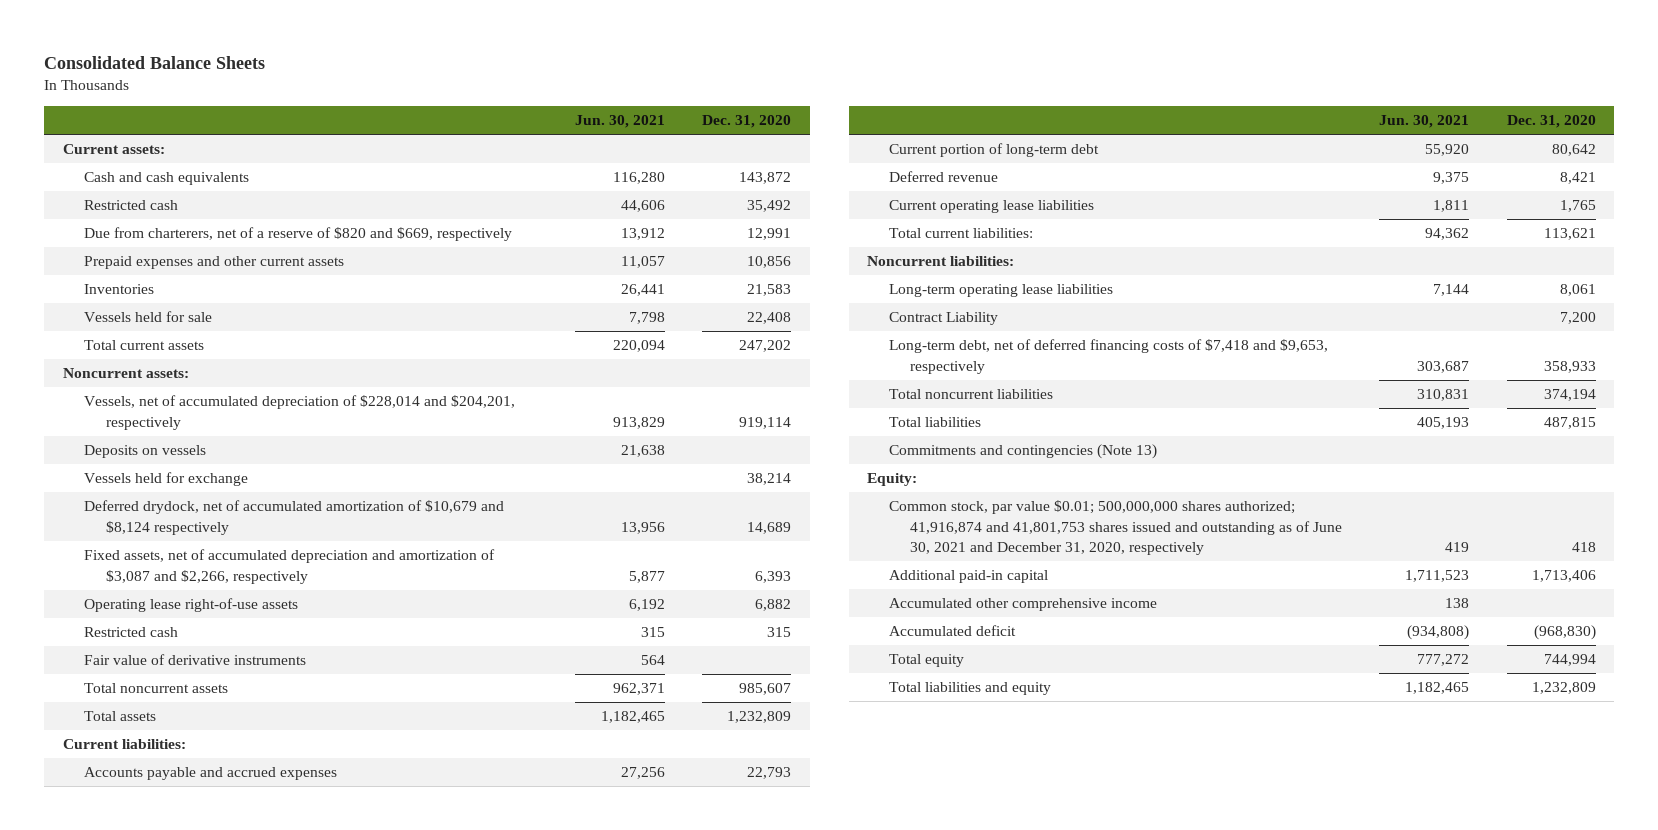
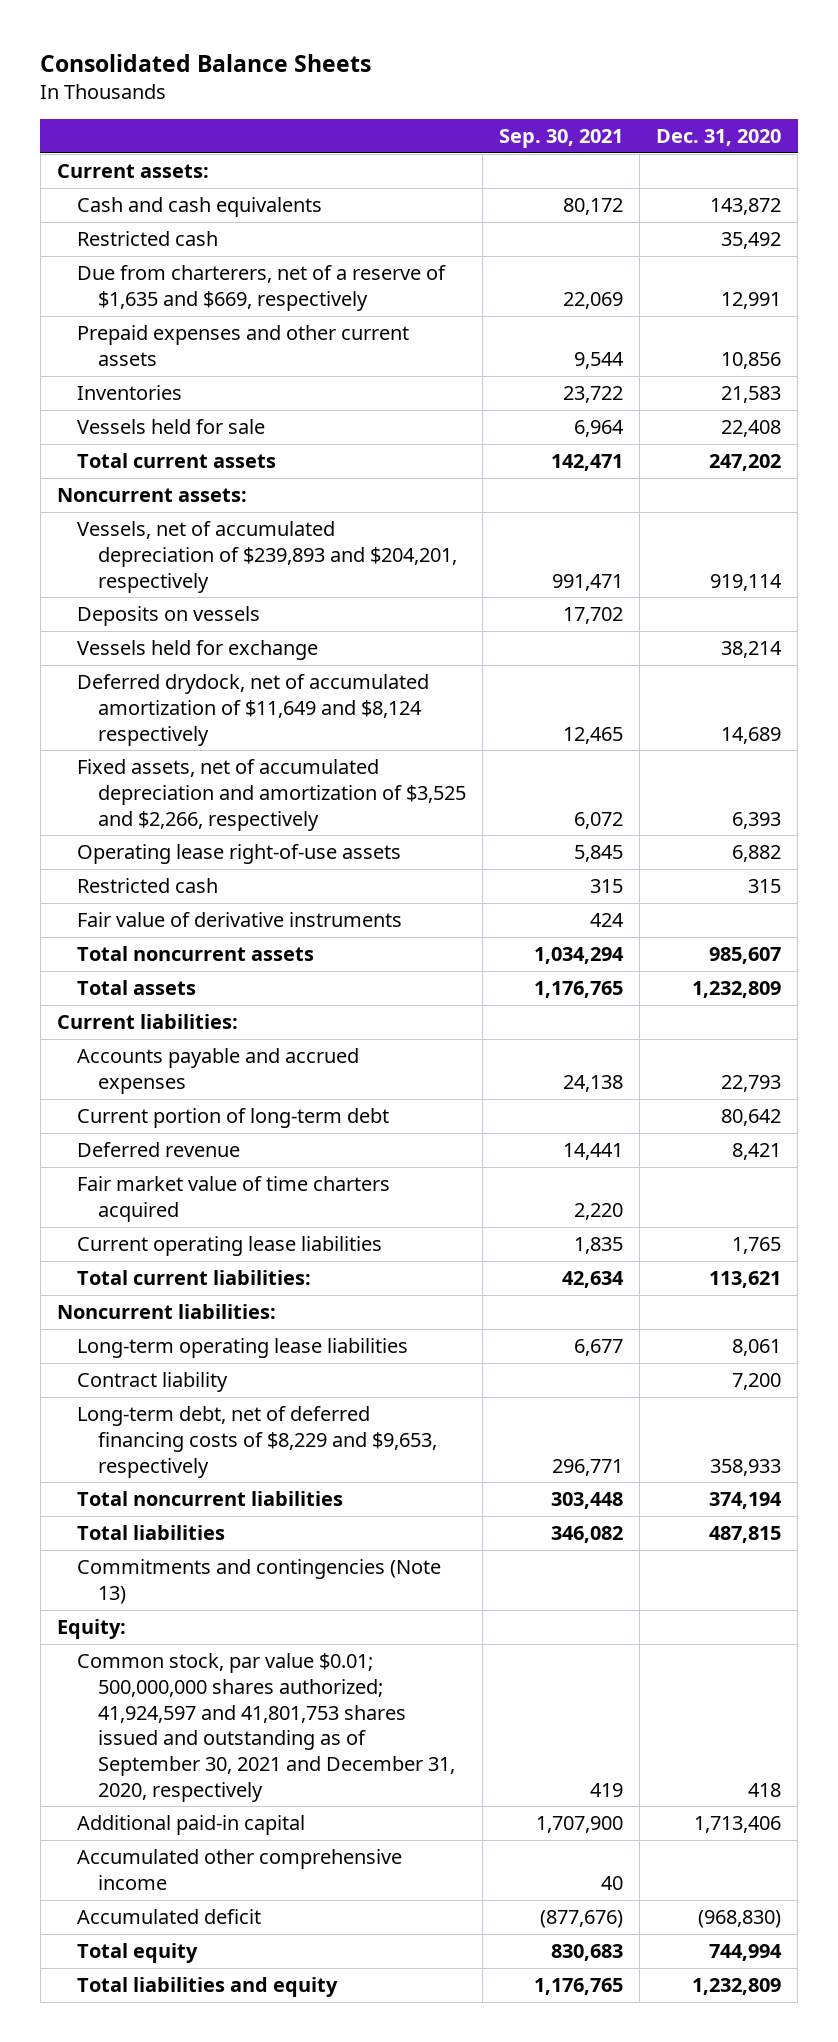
- | Jun. 30, 2021 | Dec. 31, 2020
+ | Sep. 30, 2021 | Dec. 31, 2020
- Due from charterers, net of a reserve of $820 and $669, respectively | 13,912 | 12,991
+ Due from charterers, net of a reserve of $1,635 and $669, respectively | 22,069 | 12,991
- Vessels, net of accumulated depreciation of $228,014 and $204,201, respectively | 913,829 | 919,114
+ Vessels, net of accumulated depreciation of $239,893 and $204,201, respectively | 991,471 | 919,114
- Deferred drydock, net of accumulated amortization of $10,679 and $8,124 respectively | 13,956 | 14,689
- Fixed assets, net of accumulated depreciation and amortization of $3,087 and $2,266, respectively | 5,877 | 6,393
+ Deferred drydock, net of accumulated amortization of $11,649 and $8,124 respectively | 12,465 | 14,689
+ Fixed assets, net of accumulated depreciation and amortization of $3,525 and $2,266, respectively | 6,072 | 6,393
+ Fair market value of time charters acquired | 2,220 |
- Contract Liability | | 7,200
- Long-term debt, net of deferred financing costs of $7,418 and $9,653, respectively | 303,687 | 358,933
+ Contract liability | | 7,200
+ Long-term debt, net of deferred financing costs of $8,229 and $9,653, respectively | 296,771 | 358,933
- Common stock, par value $0.01; 500,000,000 shares authorized; 41,916,874 and 41,801,753 shares issued and outstanding as of June 30, 2021 and December 31, 2020, respectively | 419 | 418
+ Common stock, par value $0.01; 500,000,000 shares authorized; 41,924,597 and 41,801,753 shares issued and outstanding as of September 30, 2021 and December 31, 2020, respectively | 419 | 418

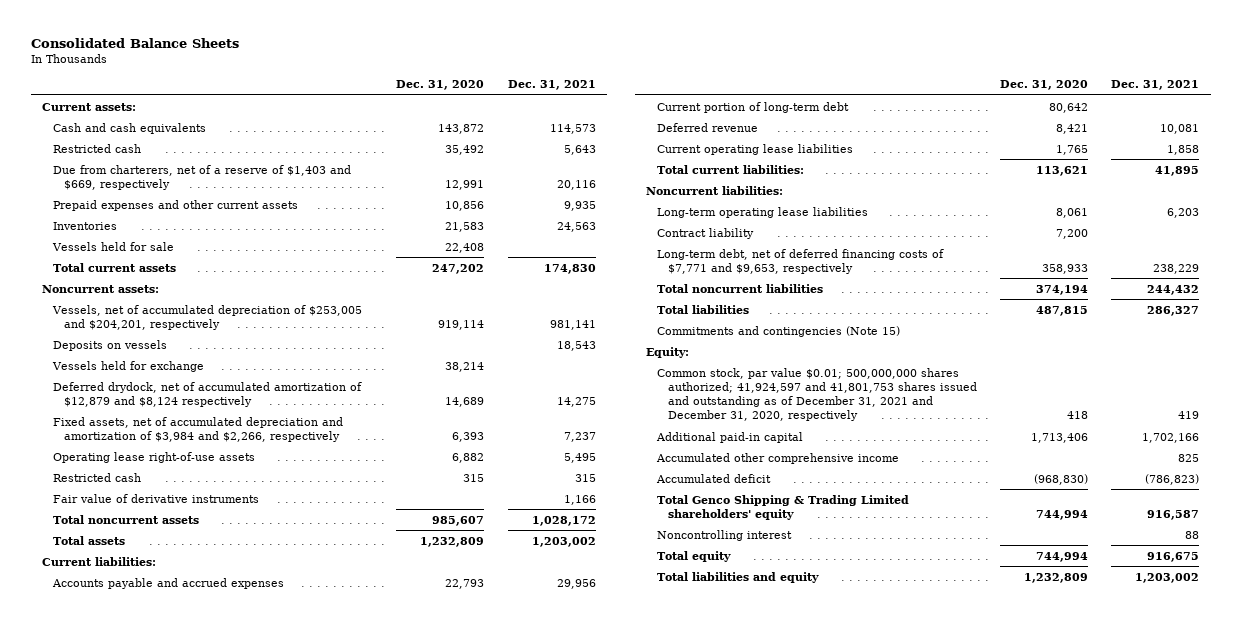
- | Sep. 30, 2021 | Dec. 31, 2020
+ | Dec. 31, 2020 | Dec. 31, 2021
- Due from charterers, net of a reserve of $1,635 and $669, respectively | 22,069 | 12,991
+ Due from charterers, net of a reserve of $1,403 and $669, respectively | 12,991 | 20,116
- Vessels, net of accumulated depreciation of $239,893 and $204,201, respectively | 991,471 | 919,114
+ Vessels, net of accumulated depreciation of $253,005 and $204,201, respectively | 919,114 | 981,141
- Deferred drydock, net of accumulated amortization of $11,649 and $8,124 respectively | 12,465 | 14,689
- Fixed assets, net of accumulated depreciation and amortization of $3,525 and $2,266, respectively | 6,072 | 6,393
+ Deferred drydock, net of accumulated amortization of $12,879 and $8,124 respectively | 14,689 | 14,275
+ Fixed assets, net of accumulated depreciation and amortization of $3,984 and $2,266, respectively | 6,393 | 7,237
- Fair market value of time charters acquired | 2,220 |
- Long-term debt, net of deferred financing costs of $8,229 and $9,653, respectively | 296,771 | 358,933
+ Long-term debt, net of deferred financing costs of $7,771 and $9,653, respectively | 358,933 | 238,229
- Commitments and contingencies (Note 13)
+ Commitments and contingencies (Note 15)
- Common stock, par value $0.01; 500,000,000 shares authorized; 41,924,597 and 41,801,753 shares issued and outstanding as of September 30, 2021 and December 31, 2020, respectively | 419 | 418
+ Common stock, par value $0.01; 500,000,000 shares authorized; 41,924,597 and 41,801,753 shares issued and outstanding as of December 31, 2021 and December 31, 2020, respectively | 418 | 419
+ Total Genco Shipping & Trading Limited shareholders' equity | 744,994 | 916,587
+ Noncontrolling interest | | 88

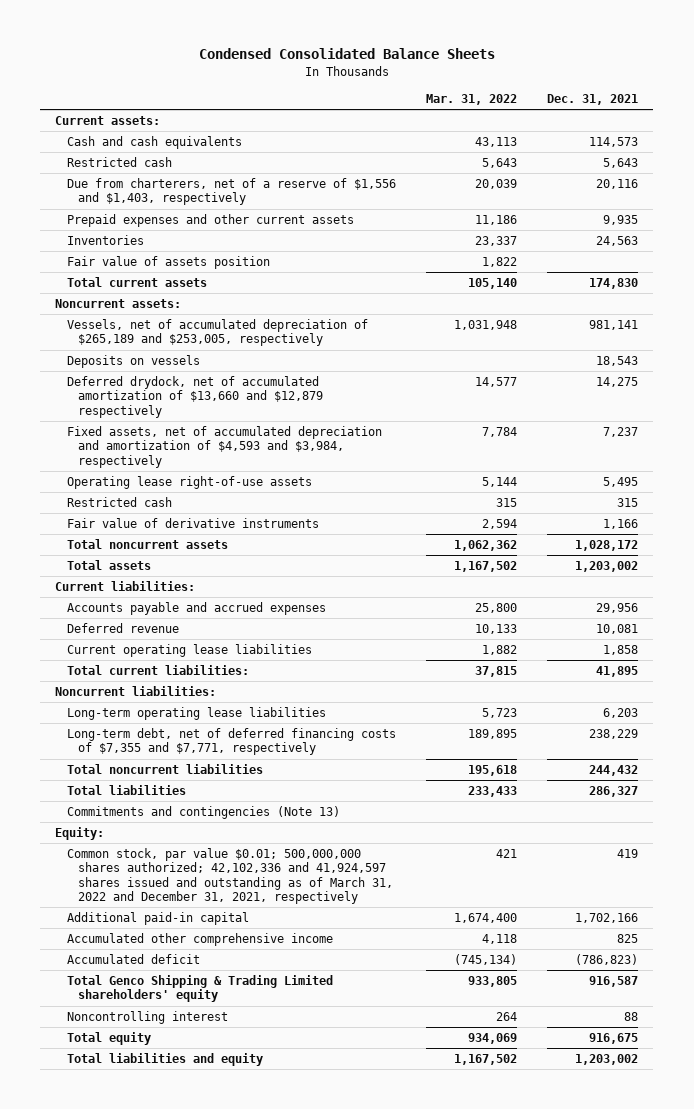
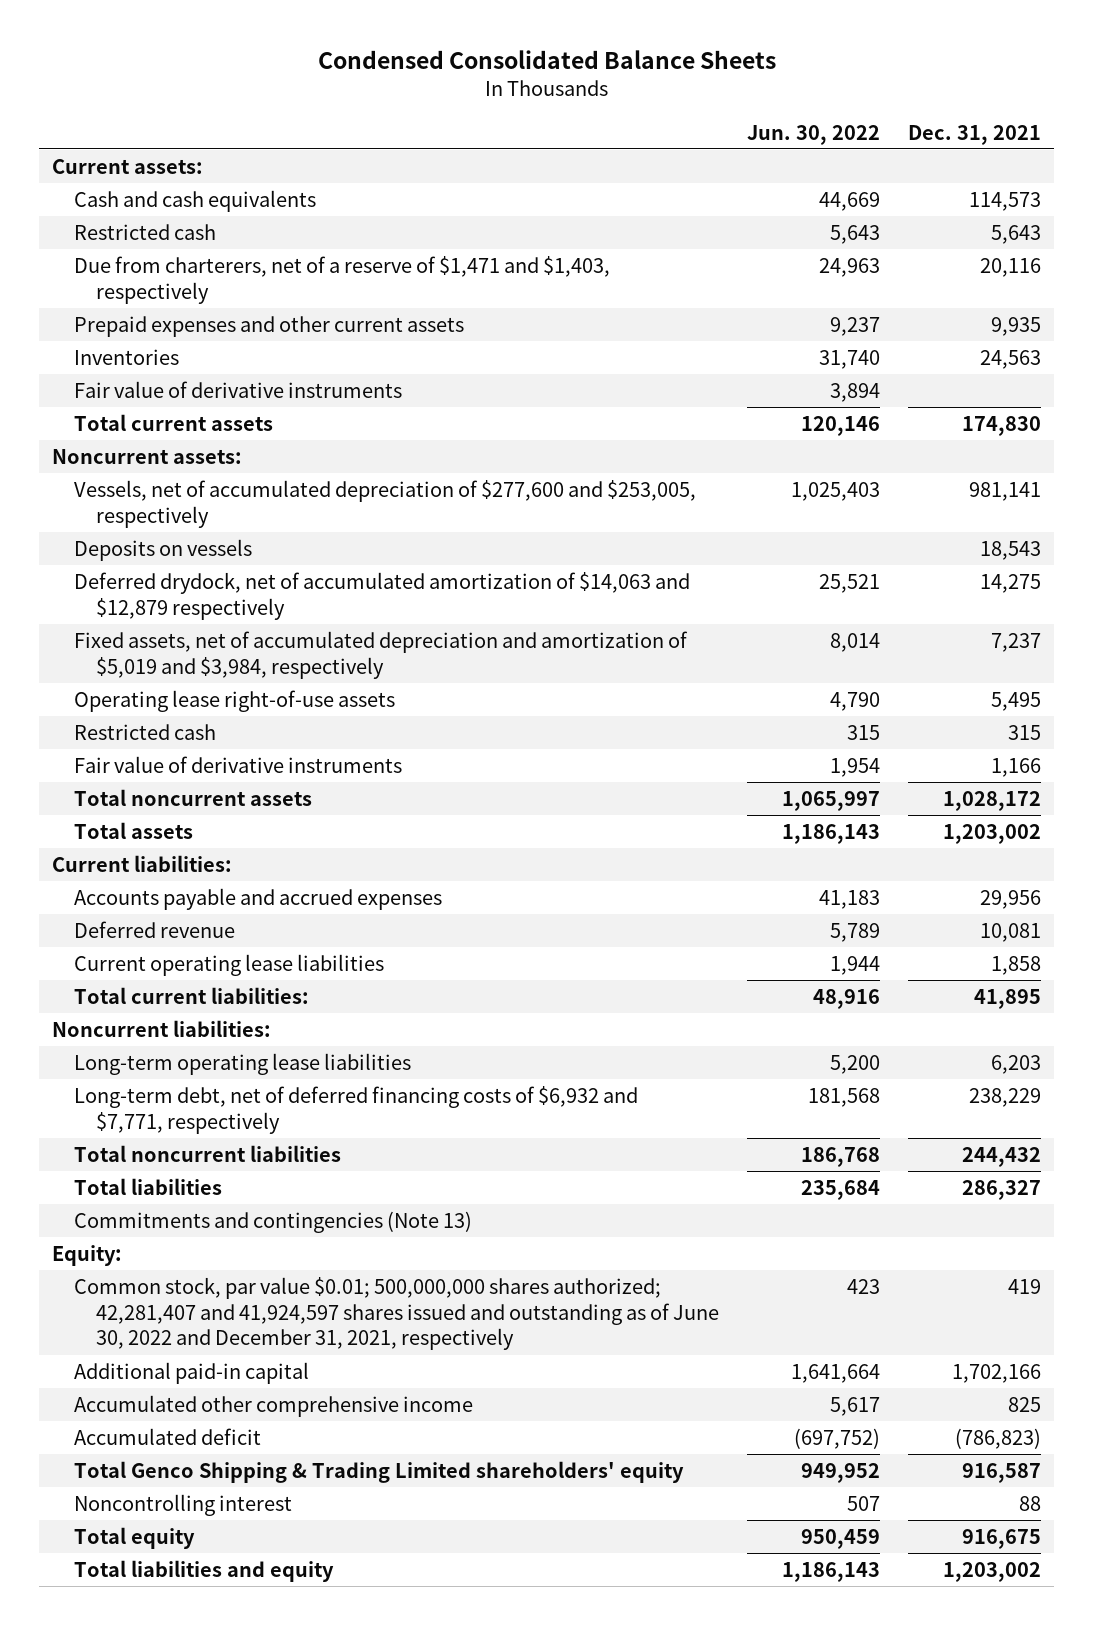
- | Mar. 31, 2022 | Dec. 31, 2021
+ | Jun. 30, 2022 | Dec. 31, 2021
- Due from charterers, net of a reserve of $1,556 and $1,403, respectively | 20,039 | 20,116
+ Due from charterers, net of a reserve of $1,471 and $1,403, respectively | 24,963 | 20,116
- Fair value of assets position | 1,822 |
+ Fair value of derivative instruments | 3,894 |
- Vessels, net of accumulated depreciation of $265,189 and $253,005, respectively | 1,031,948 | 981,141
+ Vessels, net of accumulated depreciation of $277,600 and $253,005, respectively | 1,025,403 | 981,141
- Deferred drydock, net of accumulated amortization of $13,660 and $12,879 respectively | 14,577 | 14,275
- Fixed assets, net of accumulated depreciation and amortization of $4,593 and $3,984, respectively | 7,784 | 7,237
+ Deferred drydock, net of accumulated amortization of $14,063 and $12,879 respectively | 25,521 | 14,275
+ Fixed assets, net of accumulated depreciation and amortization of $5,019 and $3,984, respectively | 8,014 | 7,237
- Long-term debt, net of deferred financing costs of $7,355 and $7,771, respectively | 189,895 | 238,229
+ Long-term debt, net of deferred financing costs of $6,932 and $7,771, respectively | 181,568 | 238,229
- Common stock, par value $0.01; 500,000,000 shares authorized; 42,102,336 and 41,924,597 shares issued and outstanding as of March 31, 2022 and December 31, 2021, respectively | 421 | 419
+ Common stock, par value $0.01; 500,000,000 shares authorized; 42,281,407 and 41,924,597 shares issued and outstanding as of June 30, 2022 and December 31, 2021, respectively | 423 | 419

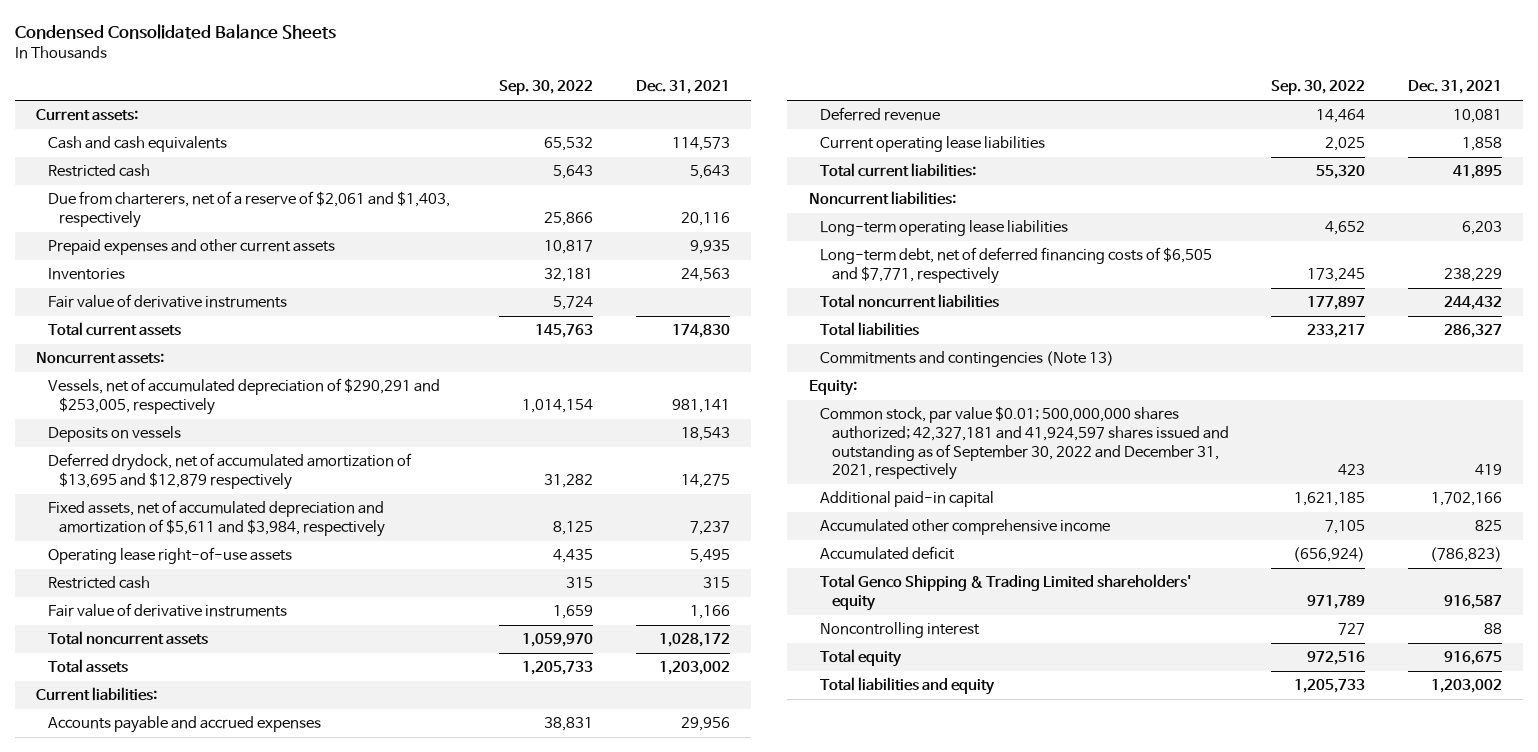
- | Jun. 30, 2022 | Dec. 31, 2021
+ | Sep. 30, 2022 | Dec. 31, 2021
- Due from charterers, net of a reserve of $1,471 and $1,403, respectively | 24,963 | 20,116
+ Due from charterers, net of a reserve of $2,061 and $1,403, respectively | 25,866 | 20,116
- Vessels, net of accumulated depreciation of $277,600 and $253,005, respectively | 1,025,403 | 981,141
+ Vessels, net of accumulated depreciation of $290,291 and $253,005, respectively | 1,014,154 | 981,141
- Deferred drydock, net of accumulated amortization of $14,063 and $12,879 respectively | 25,521 | 14,275
- Fixed assets, net of accumulated depreciation and amortization of $5,019 and $3,984, respectively | 8,014 | 7,237
+ Deferred drydock, net of accumulated amortization of $13,695 and $12,879 respectively | 31,282 | 14,275
+ Fixed assets, net of accumulated depreciation and amortization of $5,611 and $3,984, respectively | 8,125 | 7,237
- Long-term debt, net of deferred financing costs of $6,932 and $7,771, respectively | 181,568 | 238,229
+ Long-term debt, net of deferred financing costs of $6,505 and $7,771, respectively | 173,245 | 238,229
- Common stock, par value $0.01; 500,000,000 shares authorized; 42,281,407 and 41,924,597 shares issued and outstanding as of June 30, 2022 and December 31, 2021, respectively | 423 | 419
+ Common stock, par value $0.01; 500,000,000 shares authorized; 42,327,181 and 41,924,597 shares issued and outstanding as of September 30, 2022 and December 31, 2021, respectively | 423 | 419

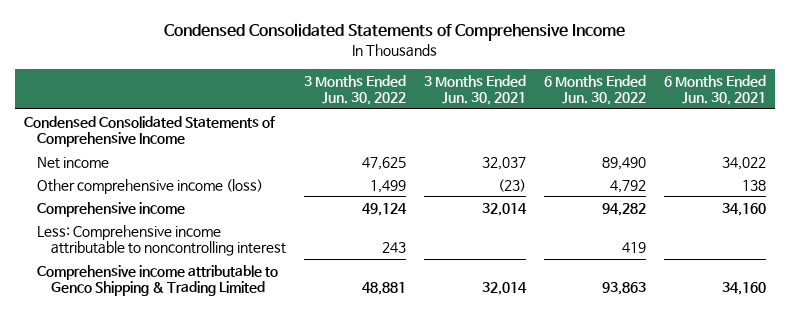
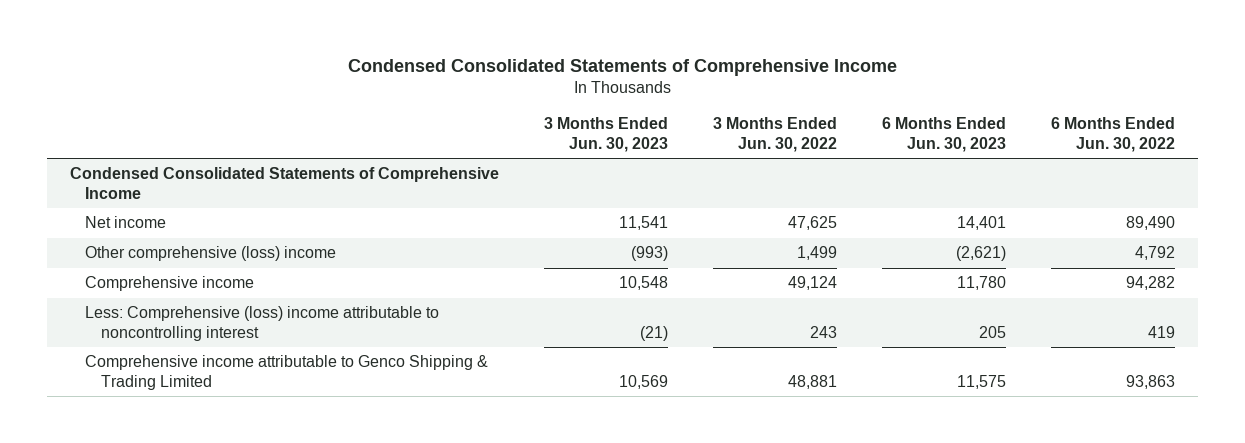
- | 3 Months Ended Jun. 30, 2022 | 3 Months Ended Jun. 30, 2021 | 6 Months Ended Jun. 30, 2022 | 6 Months Ended Jun. 30, 2021
+ | 3 Months Ended Jun. 30, 2023 | 3 Months Ended Jun. 30, 2022 | 6 Months Ended Jun. 30, 2023 | 6 Months Ended Jun. 30, 2022
- Other comprehensive income (loss) | 1,499 | (23) | 4,792 | 138
+ Other comprehensive (loss) income | (993) | 1,499 | (2,621) | 4,792
- Less: Comprehensive income attributable to noncontrolling interest | 243 | | 419 |
+ Less: Comprehensive (loss) income attributable to noncontrolling interest | (21) | 243 | 205 | 419

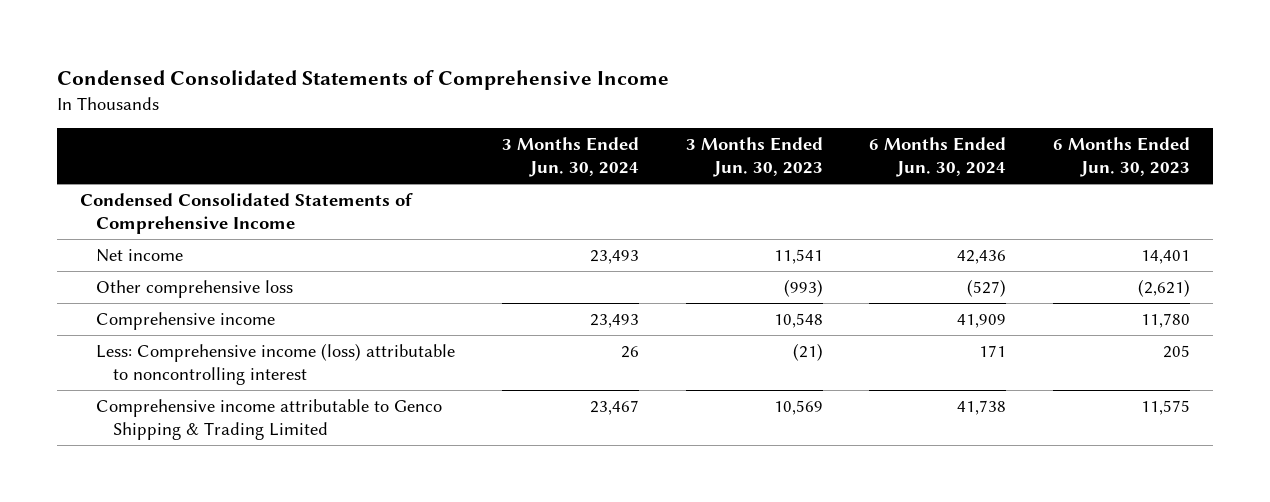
- | 3 Months Ended Jun. 30, 2023 | 3 Months Ended Jun. 30, 2022 | 6 Months Ended Jun. 30, 2023 | 6 Months Ended Jun. 30, 2022
+ | 3 Months Ended Jun. 30, 2024 | 3 Months Ended Jun. 30, 2023 | 6 Months Ended Jun. 30, 2024 | 6 Months Ended Jun. 30, 2023
- Other comprehensive (loss) income | (993) | 1,499 | (2,621) | 4,792
+ Other comprehensive loss | | (993) | (527) | (2,621)
- Less: Comprehensive (loss) income attributable to noncontrolling interest | (21) | 243 | 205 | 419
+ Less: Comprehensive income (loss) attributable to noncontrolling interest | 26 | (21) | 171 | 205

